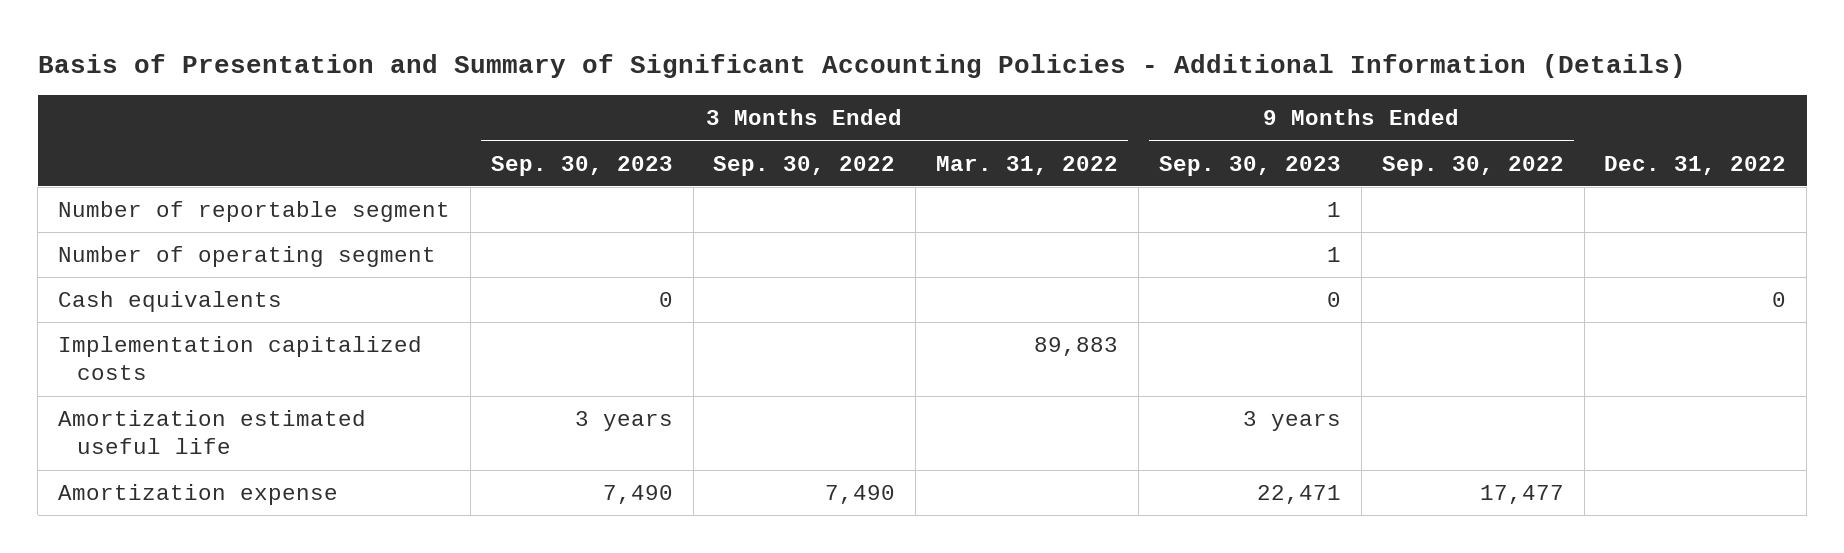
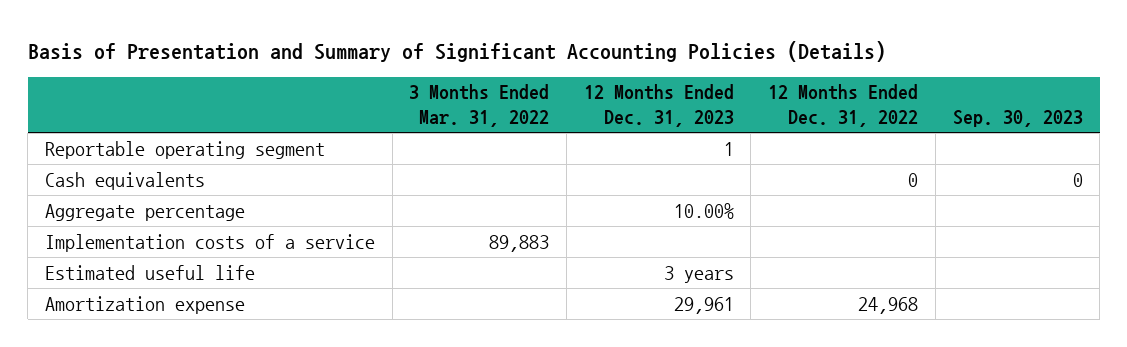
- Basis of Presentation and Summary of Significant Accounting Policies - Additional Information (Details)
+ Basis of Presentation and Summary of Significant Accounting Policies (Details)
- | 3 Months Ended Sep. 30, 2023 | 3 Months Ended Sep. 30, 2022 | 3 Months Ended Mar. 31, 2022 | 9 Months Ended Sep. 30, 2023 | 9 Months Ended Sep. 30, 2022 | Dec. 31, 2022
+ | 3 Months Ended Mar. 31, 2022 | 12 Months Ended Dec. 31, 2023 | 12 Months Ended Dec. 31, 2022 | Sep. 30, 2023
- Number of reportable segment | | | | 1 | |
- Number of operating segment | | | | 1 | |
+ Reportable operating segment | | 1 | |
- Implementation capitalized costs | | | 89,883 | | |
- Amortization estimated useful life | 3 years | | | 3 years | |
+ Aggregate percentage | | 10.00% | |
+ Implementation costs of a service | 89,883 | | |
+ Estimated useful life | | 3 years | |

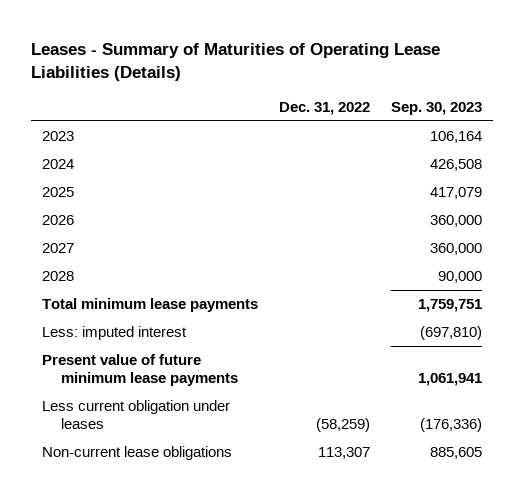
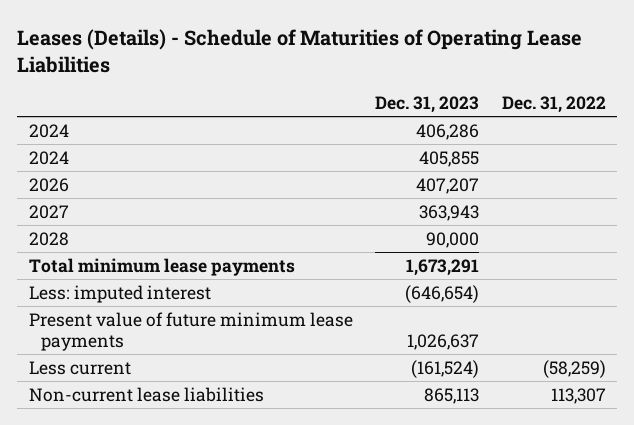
- Leases - Summary of Maturities of Operating Lease Liabilities (Details)
+ Leases (Details) - Schedule of Maturities of Operating Lease Liabilities
- | Dec. 31, 2022 | Sep. 30, 2023
+ | Dec. 31, 2023 | Dec. 31, 2022
- 2023 | | 106,164
- 2025 | | 417,079
+ 2024 | 405,855 |
- Less current obligation under leases | (58,259) | (176,336)
- Non-current lease obligations | 113,307 | 885,605
+ Less current | (161,524) | (58,259)
+ Non-current lease liabilities | 865,113 | 113,307

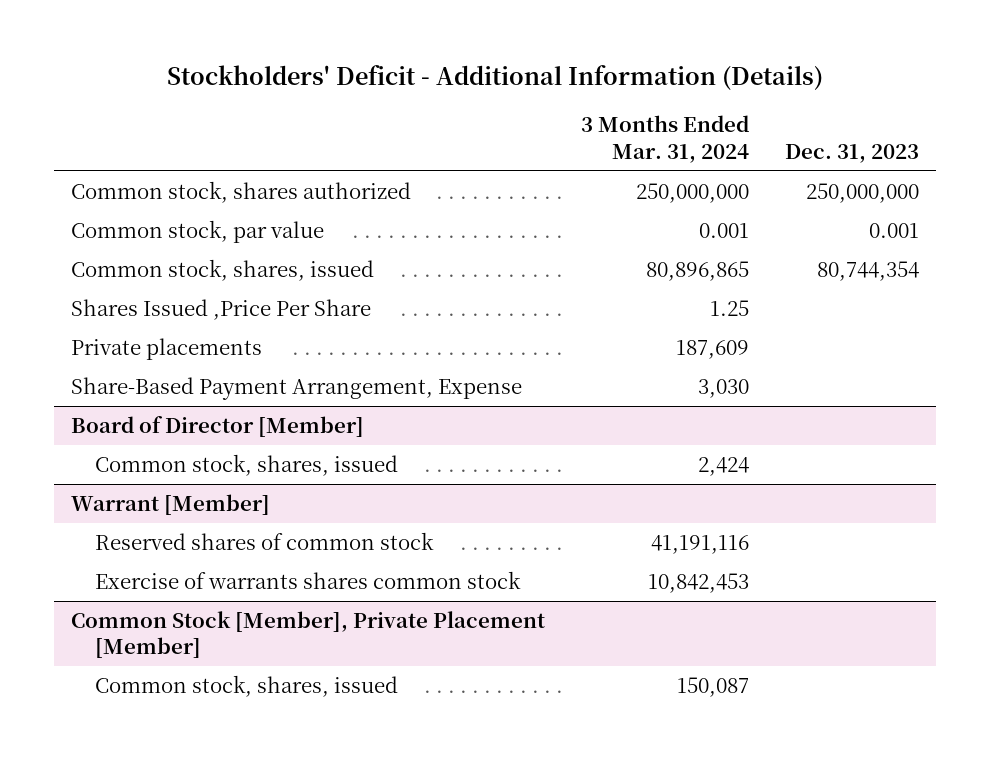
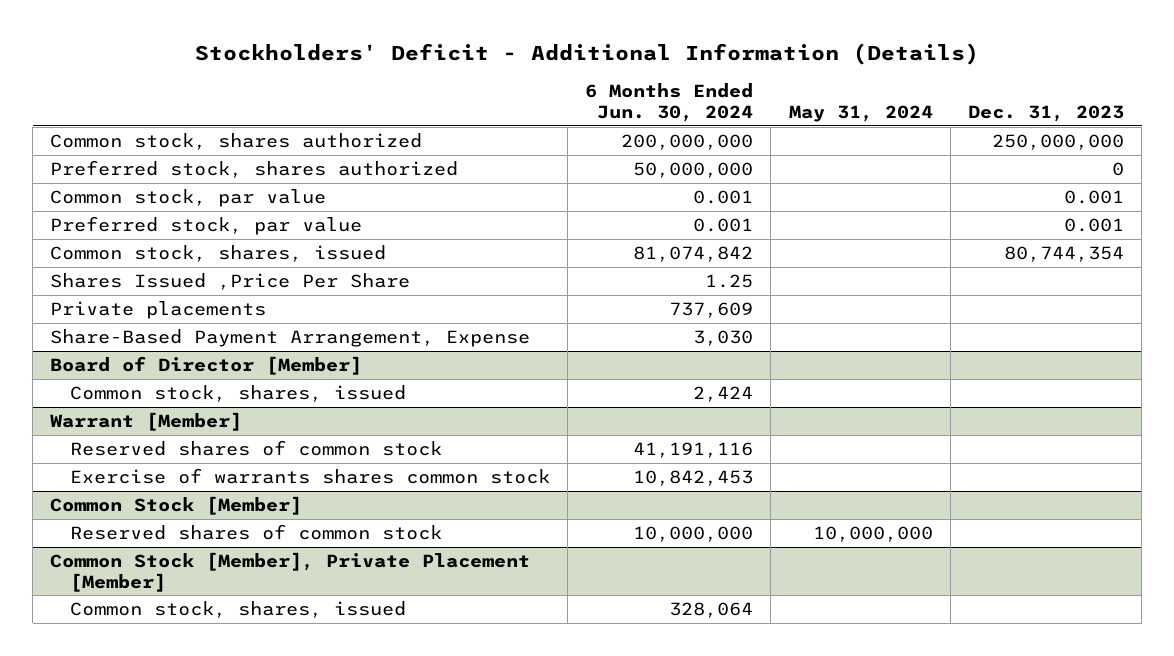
- | 3 Months Ended Mar. 31, 2024 | Dec. 31, 2023
+ | 6 Months Ended Jun. 30, 2024 | May 31, 2024 | Dec. 31, 2023
+ Preferred stock, shares authorized | 50,000,000 | | 0
+ Preferred stock, par value | 0.001 | | 0.001
+ Common Stock [Member]
+ Reserved shares of common stock | 10,000,000 | 10,000,000 |

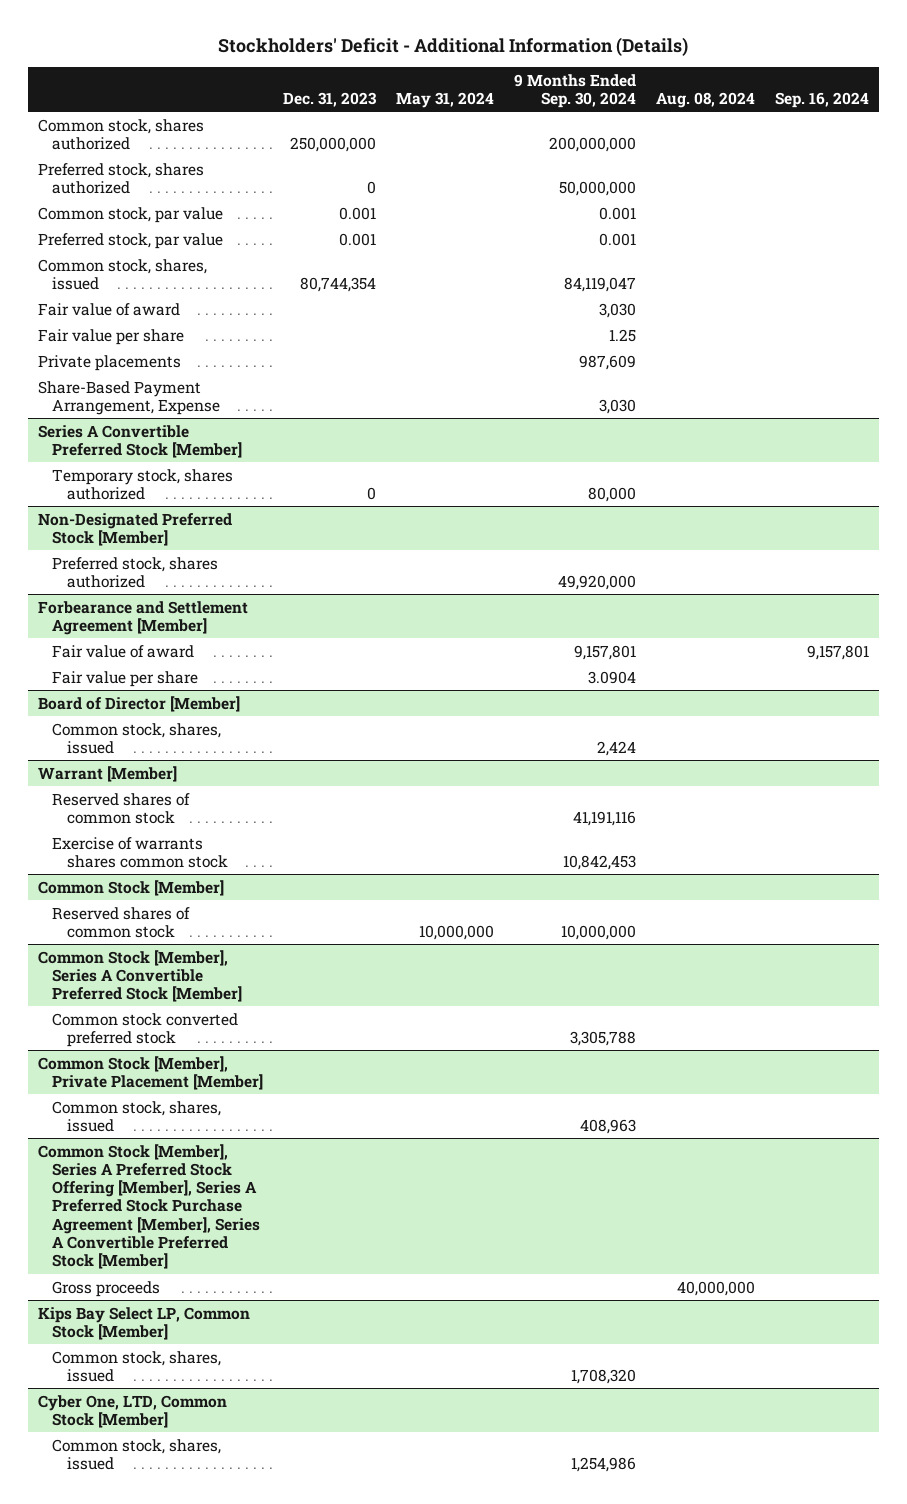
- | 6 Months Ended Jun. 30, 2024 | May 31, 2024 | Dec. 31, 2023
+ | Dec. 31, 2023 | May 31, 2024 | 9 Months Ended Sep. 30, 2024 | Aug. 08, 2024 | Sep. 16, 2024
- Shares Issued ,Price Per Share | 1.25 | |
+ Fair value of award | | | 3,030 | |
+ Fair value per share | | | 1.25 | |
+ Series A Convertible Preferred Stock [Member]
+ Temporary stock, shares authorized | 0 | | 80,000 | |
+ Non-Designated Preferred Stock [Member]
+ Preferred stock, shares authorized | | | 49,920,000 | |
+ Forbearance and Settlement Agreement [Member]
+ Fair value of award | | | 9,157,801 | | 9,157,801
+ Fair value per share | | | 3.0904 | |
+ Common Stock [Member], Series A Convertible Preferred Stock [Member]
+ Common stock converted preferred stock | | | 3,305,788 | |
+ Common Stock [Member], Series A Preferred Stock Offering [Member], Series A Preferred Stock Purchase Agreement [Member], Series A Convertible Preferred Stock [Member]
+ Gross proceeds | | | | 40,000,000 |
+ Kips Bay Select LP, Common Stock [Member]
+ Common stock, shares, issued | | | 1,708,320 | |
+ Cyber One, LTD, Common Stock [Member]
+ Common stock, shares, issued | | | 1,254,986 | |

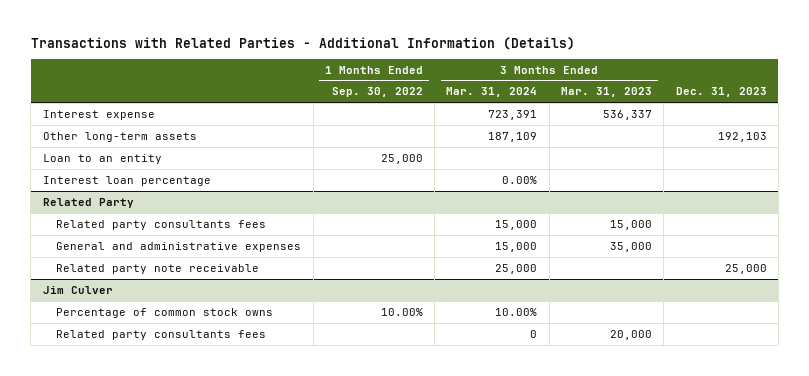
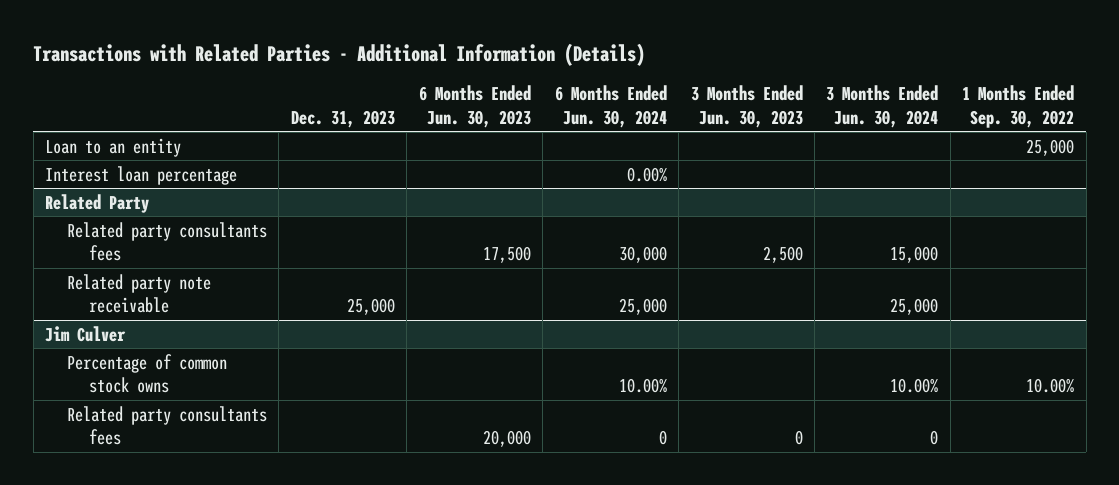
- | 1 Months Ended Sep. 30, 2022 | 3 Months Ended Mar. 31, 2024 | 3 Months Ended Mar. 31, 2023 | Dec. 31, 2023
+ | Dec. 31, 2023 | 6 Months Ended Jun. 30, 2023 | 6 Months Ended Jun. 30, 2024 | 3 Months Ended Jun. 30, 2023 | 3 Months Ended Jun. 30, 2024 | 1 Months Ended Sep. 30, 2022
- Interest expense | | 723,391 | 536,337 |
- Other long-term assets | | 187,109 | | 192,103
@ Related Party
- General and administrative expenses | | 15,000 | 35,000 |

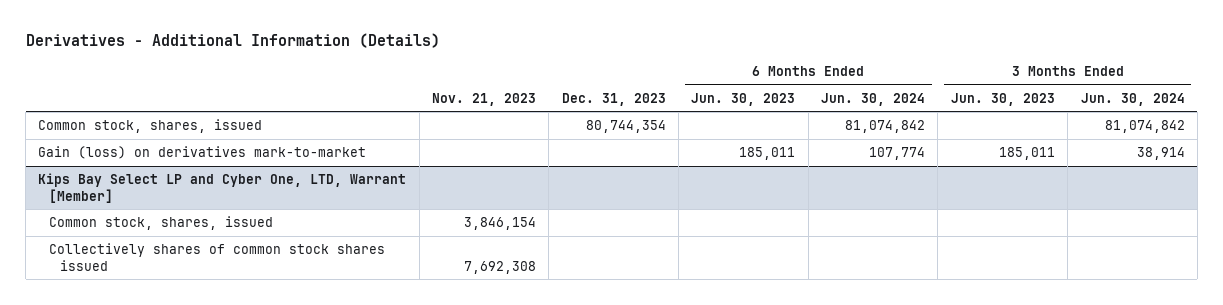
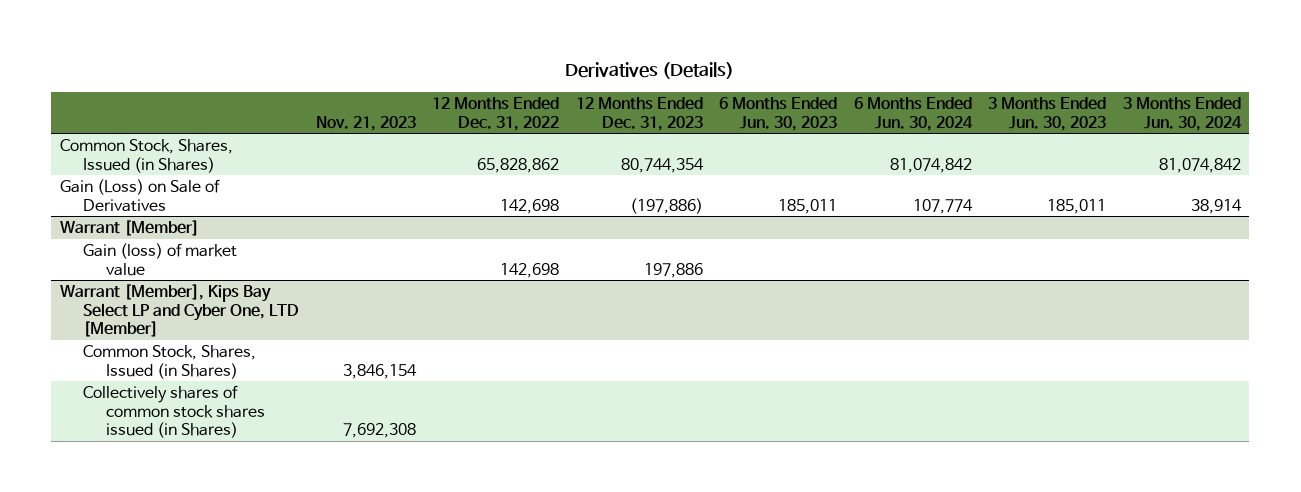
- Derivatives - Additional Information (Details)
+ Derivatives (Details)
- | Nov. 21, 2023 | Dec. 31, 2023 | 6 Months Ended Jun. 30, 2023 | 6 Months Ended Jun. 30, 2024 | 3 Months Ended Jun. 30, 2023 | 3 Months Ended Jun. 30, 2024
+ | Nov. 21, 2023 | 12 Months Ended Dec. 31, 2022 | 12 Months Ended Dec. 31, 2023 | 6 Months Ended Jun. 30, 2023 | 6 Months Ended Jun. 30, 2024 | 3 Months Ended Jun. 30, 2023 | 3 Months Ended Jun. 30, 2024
- Common stock, shares, issued | | 80,744,354 | | 81,074,842 | | 81,074,842
- Gain (loss) on derivatives mark-to-market | | | 185,011 | 107,774 | 185,011 | 38,914
- Kips Bay Select LP and Cyber One, LTD, Warrant [Member]
- Common stock, shares, issued | 3,846,154 | | | | |
- Collectively shares of common stock shares issued | 7,692,308 | | | | |
+ Common Stock, Shares, Issued (in Shares) | | 65,828,862 | 80,744,354 | | 81,074,842 | | 81,074,842
+ Gain (Loss) on Sale of Derivatives | | 142,698 | (197,886) | 185,011 | 107,774 | 185,011 | 38,914
+ Warrant [Member]
+ Gain (loss) of market value | | 142,698 | 197,886 | | | |
+ Warrant [Member], Kips Bay Select LP and Cyber One, LTD [Member]
+ Common Stock, Shares, Issued (in Shares) | 3,846,154 | | | | | |
+ Collectively shares of common stock shares issued (in Shares) | 7,692,308 | | | | | |

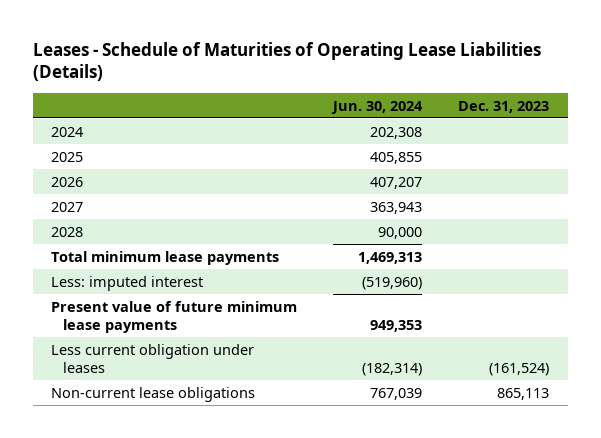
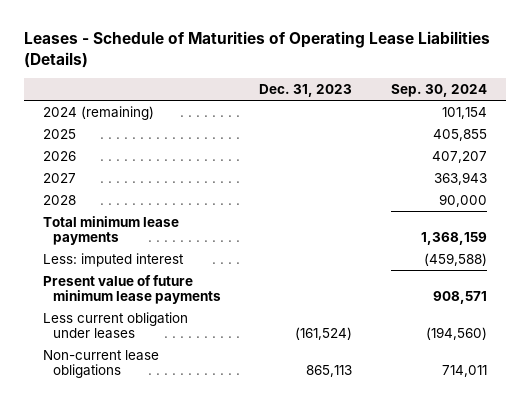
- | Jun. 30, 2024 | Dec. 31, 2023
+ | Dec. 31, 2023 | Sep. 30, 2024
- 2024 | 202,308 |
+ 2024 (remaining) | | 101,154

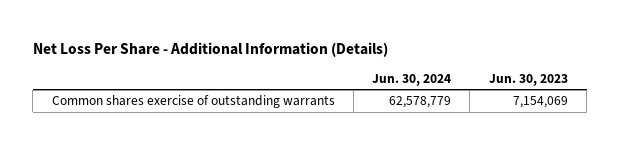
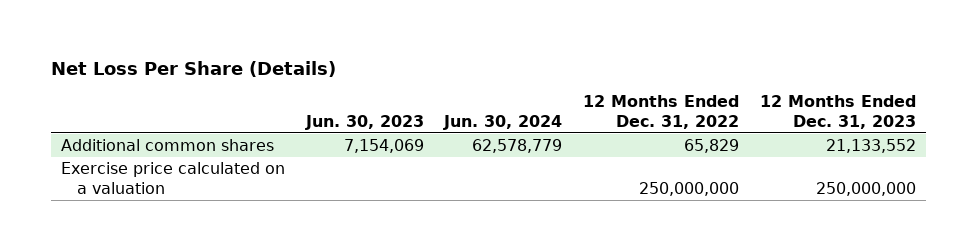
- Net Loss Per Share - Additional Information (Details)
+ Net Loss Per Share (Details)
- | Jun. 30, 2024 | Jun. 30, 2023
+ | Jun. 30, 2023 | Jun. 30, 2024 | 12 Months Ended Dec. 31, 2022 | 12 Months Ended Dec. 31, 2023
- Common shares exercise of outstanding warrants | 62,578,779 | 7,154,069
+ Additional common shares | 7,154,069 | 62,578,779 | 65,829 | 21,133,552
+ Exercise price calculated on a valuation | | | 250,000,000 | 250,000,000

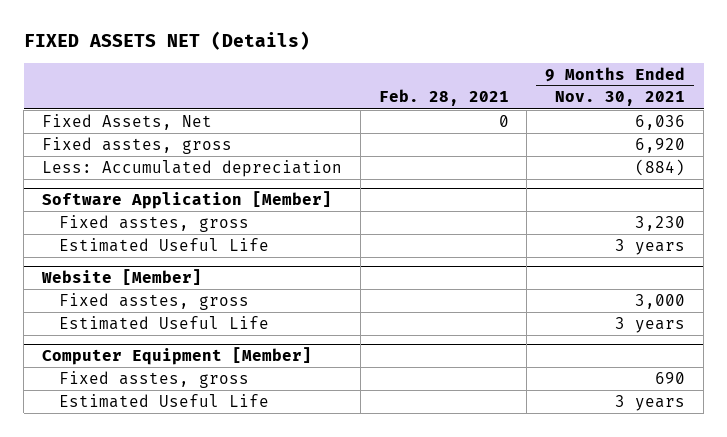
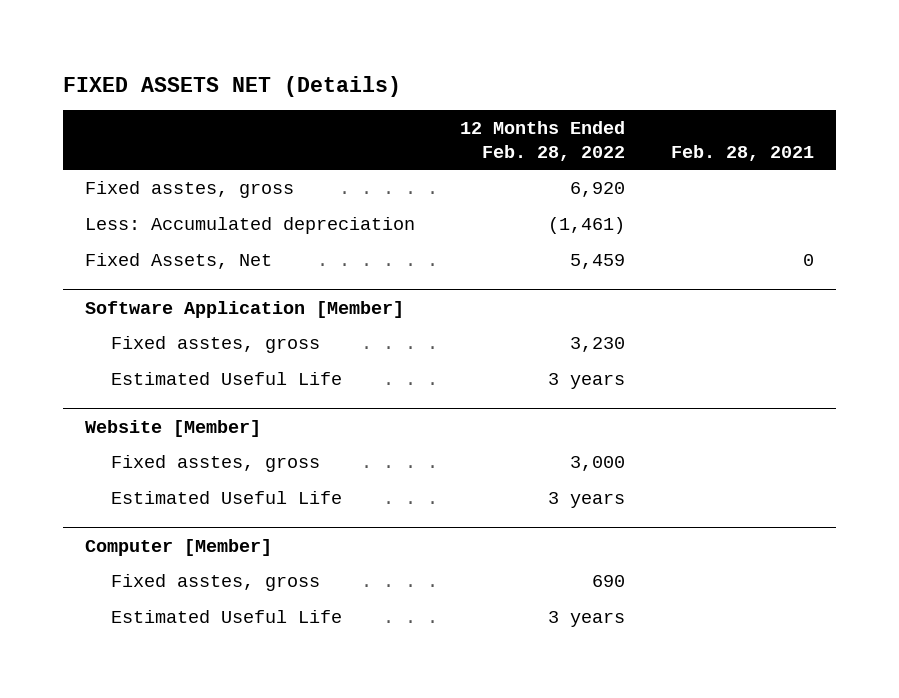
- | Feb. 28, 2021 | 9 Months Ended Nov. 30, 2021
+ | 12 Months Ended Feb. 28, 2022 | Feb. 28, 2021
moved down: Fixed Assets, Net | 5,459 | 0
- Computer Equipment [Member]
+ Computer [Member]

